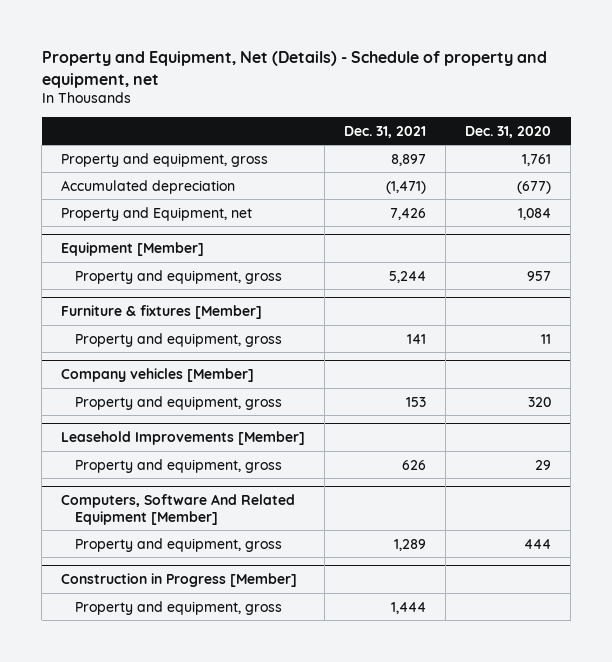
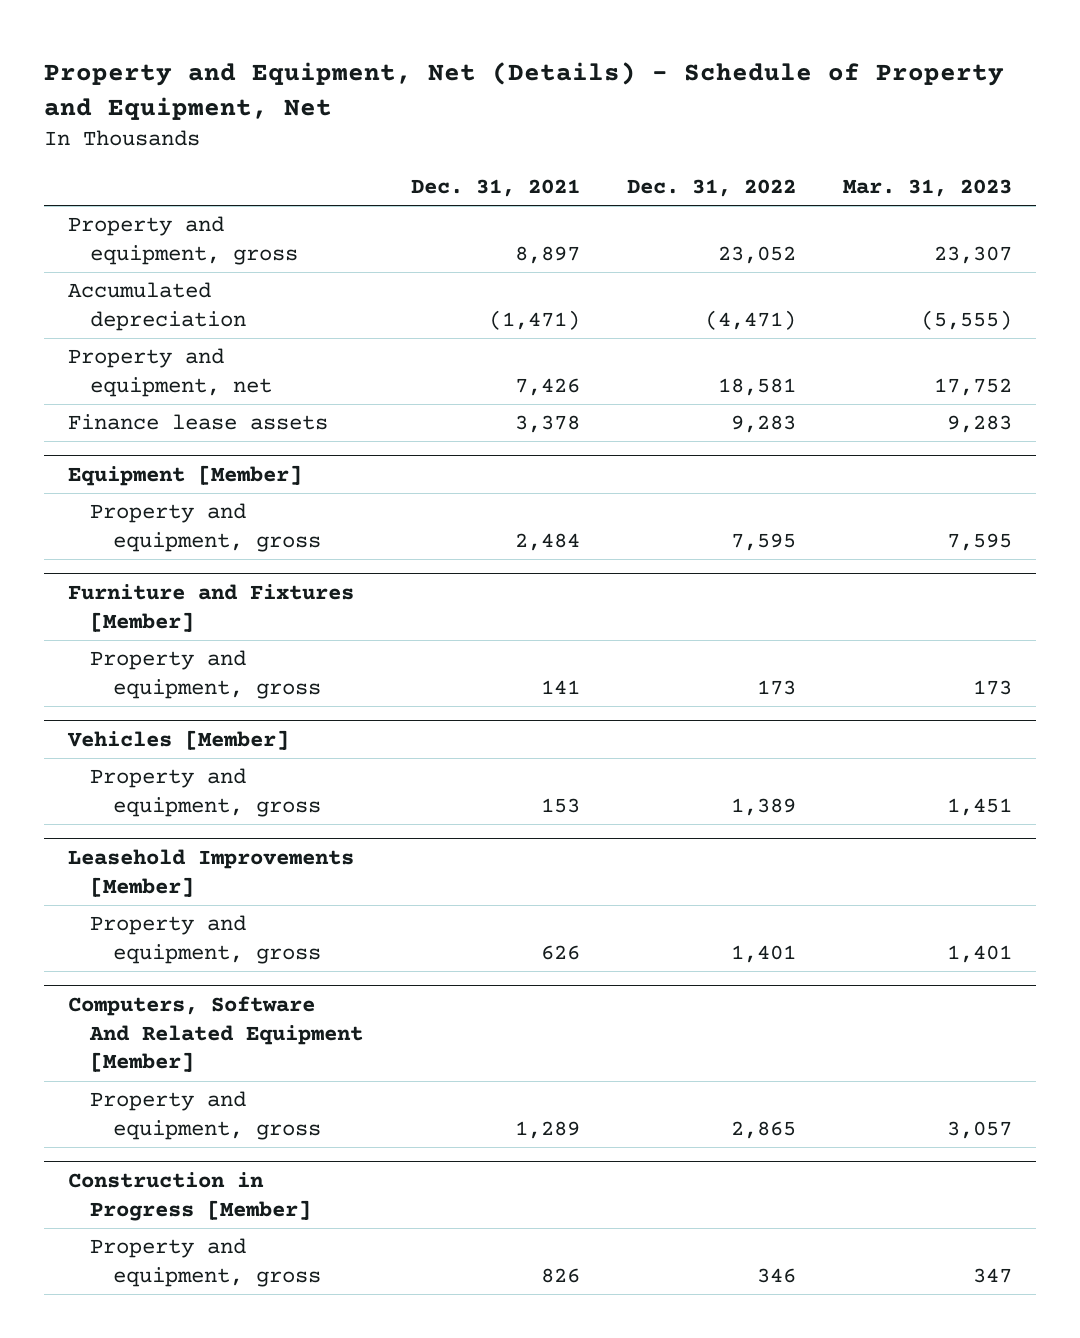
- Property and Equipment, Net (Details) - Schedule of property and equipment, net
+ Property and Equipment, Net (Details) - Schedule of Property and Equipment, Net
- | Dec. 31, 2021 | Dec. 31, 2020
+ | Dec. 31, 2021 | Dec. 31, 2022 | Mar. 31, 2023
- Property and Equipment, net | 7,426 | 1,084
+ Property and equipment, net | 7,426 | 18,581 | 17,752
+ Finance lease assets | 3,378 | 9,283 | 9,283
@ Equipment [Member]
- Property and equipment, gross | 5,244 | 957
- Furniture & fixtures [Member]
@ Equipment [Member]
+ Property and equipment, gross | 2,484 | 7,595 | 7,595
+ Furniture and Fixtures [Member]
- Company vehicles [Member]
+ Vehicles [Member]
@ Construction in Progress [Member]
- Property and equipment, gross | 1,444 |
+ Property and equipment, gross | 826 | 346 | 347

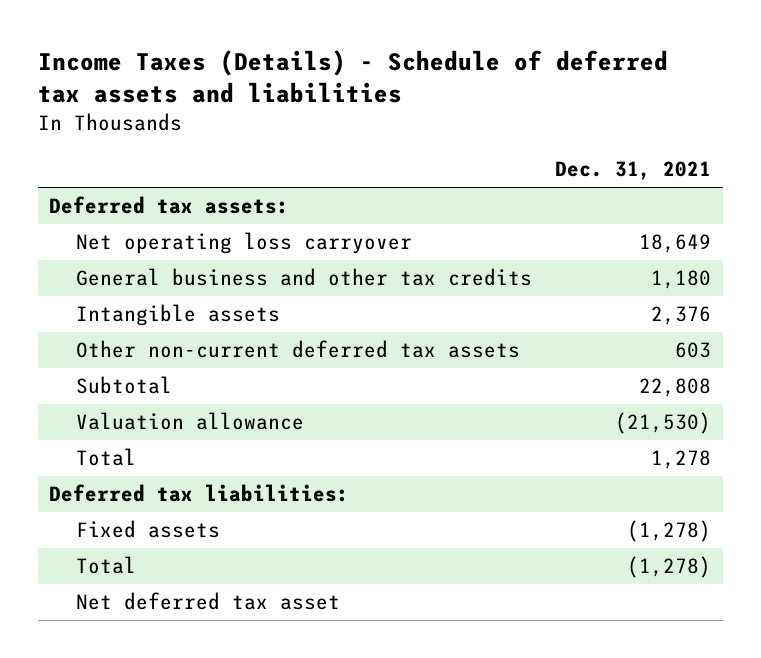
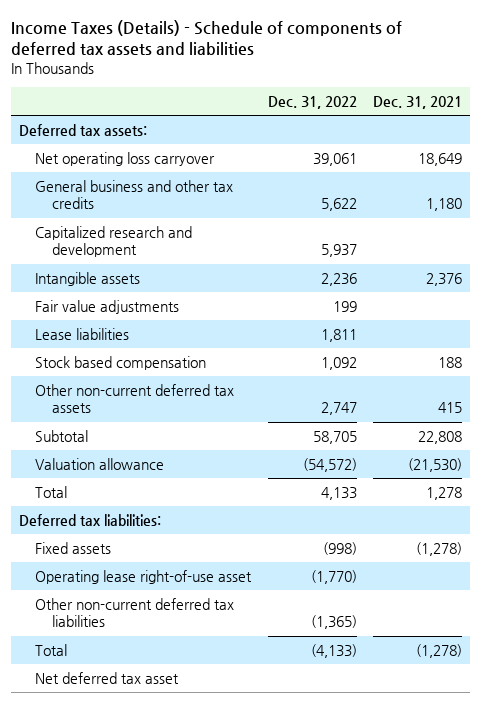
- Income Taxes (Details) - Schedule of deferred tax assets and liabilities
+ Income Taxes (Details) - Schedule of components of deferred tax assets and liabilities
- | Dec. 31, 2021
+ | Dec. 31, 2022 | Dec. 31, 2021
+ Capitalized research and development | 5,937 |
- Other non-current deferred tax assets | 603
+ Fair value adjustments | 199 |
+ Lease liabilities | 1,811 |
+ Stock based compensation | 1,092 | 188
+ Other non-current deferred tax assets | 2,747 | 415
+ Operating lease right-of-use asset | (1,770) |
+ Other non-current deferred tax liabilities | (1,365) |

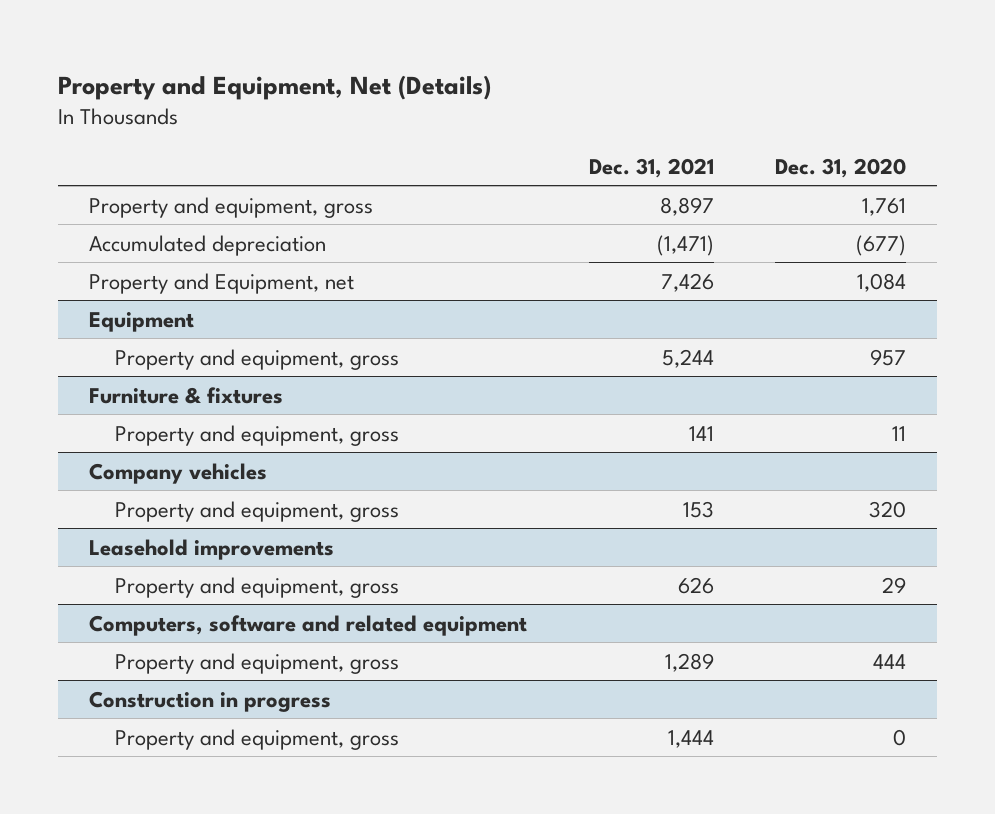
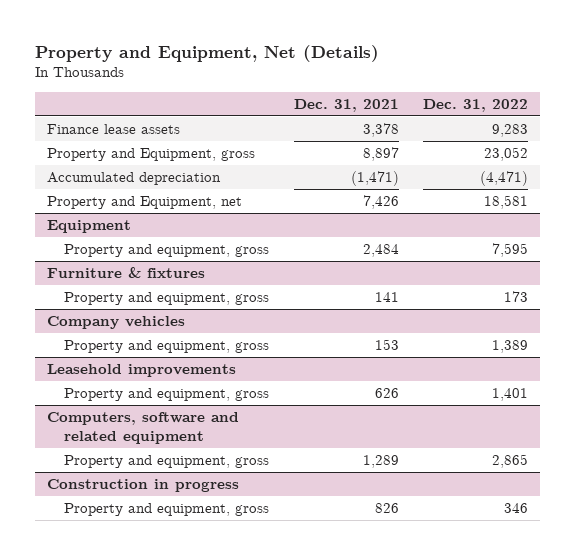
- | Dec. 31, 2021 | Dec. 31, 2020
+ | Dec. 31, 2021 | Dec. 31, 2022
- Property and equipment, gross | 8,897 | 1,761
+ Finance lease assets | 3,378 | 9,283
+ Property and Equipment, gross | 8,897 | 23,052
@ Equipment
- Property and equipment, gross | 5,244 | 957
+ Property and equipment, gross | 2,484 | 7,595
@ Construction in progress
- Property and equipment, gross | 1,444 | 0
+ Property and equipment, gross | 826 | 346

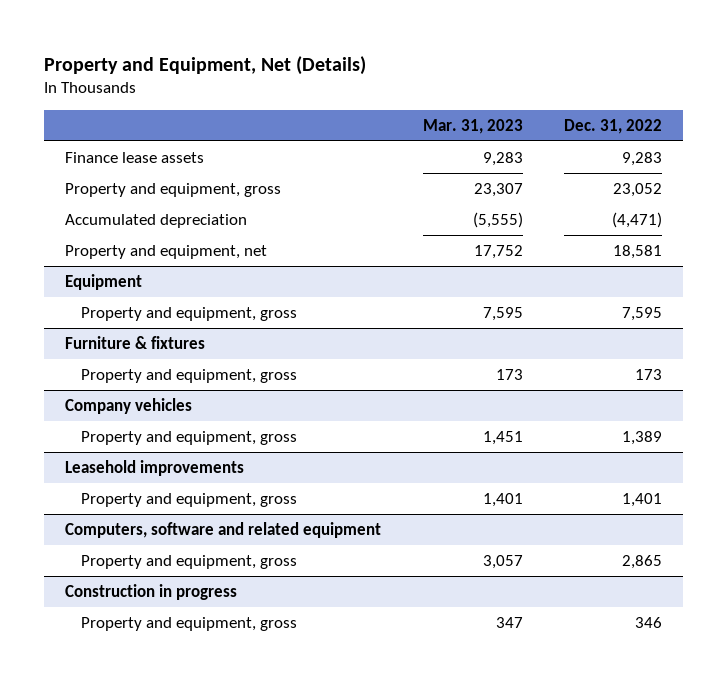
- | Dec. 31, 2021 | Dec. 31, 2022
+ | Mar. 31, 2023 | Dec. 31, 2022
- Property and Equipment, gross | 8,897 | 23,052
+ Property and equipment, gross | 23,307 | 23,052
- Property and Equipment, net | 7,426 | 18,581
+ Property and equipment, net | 17,752 | 18,581

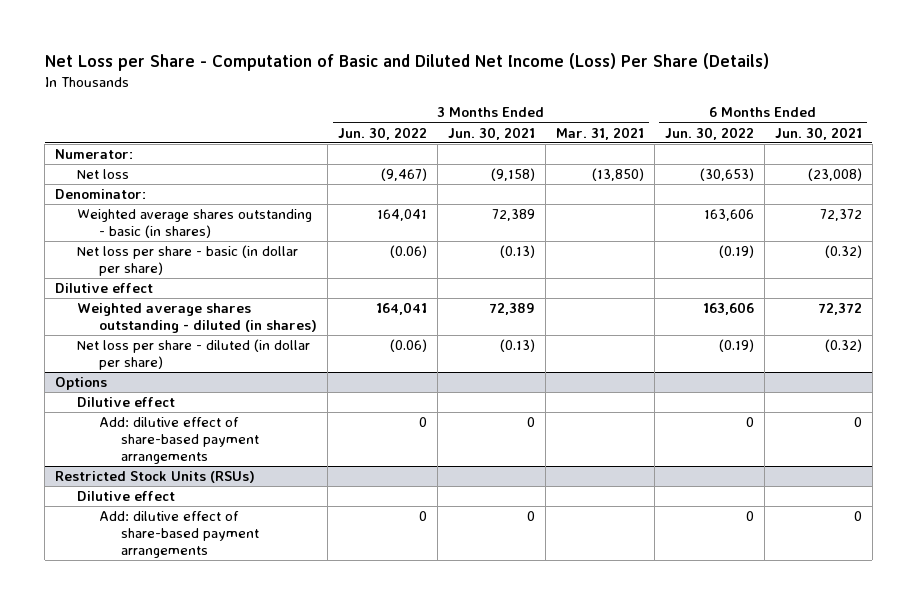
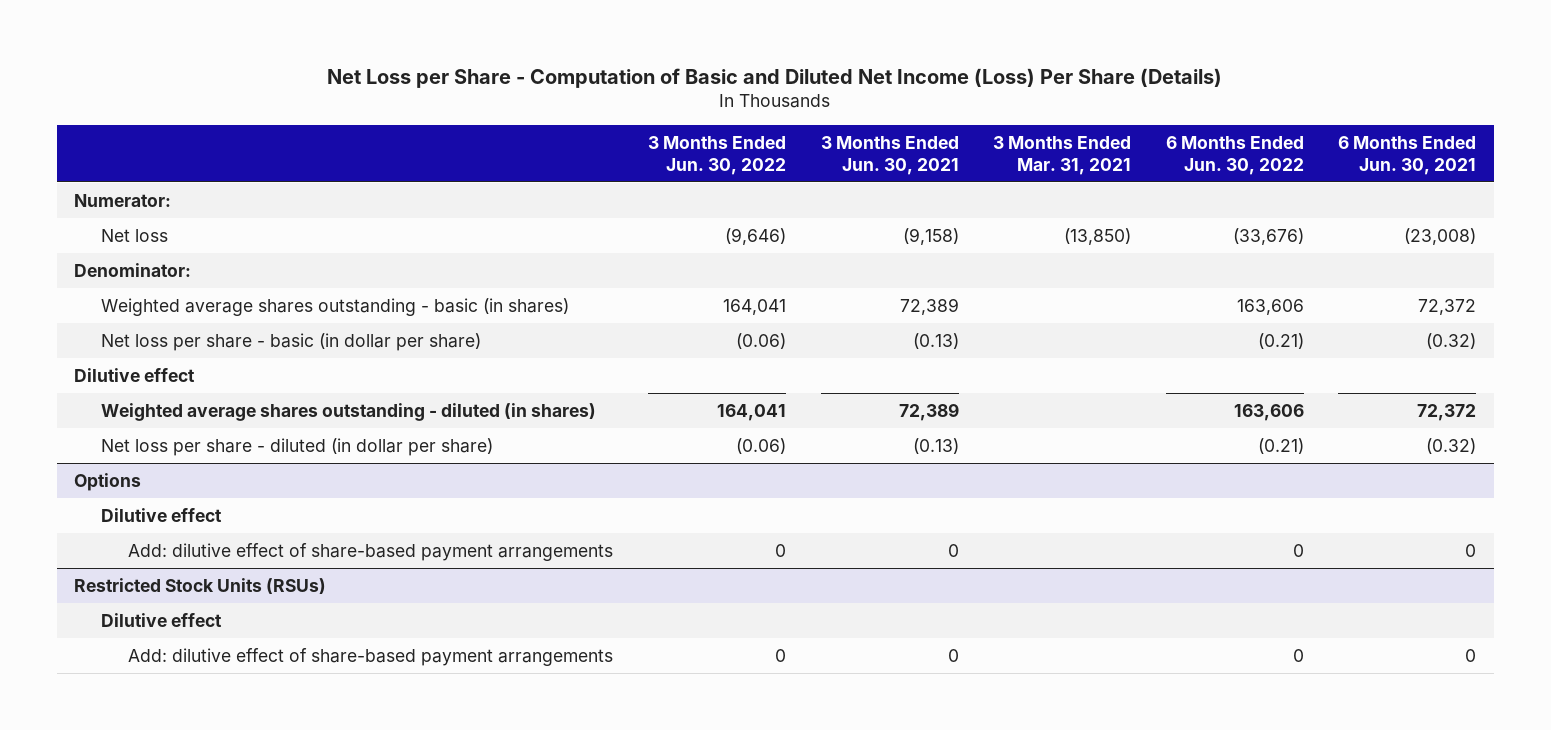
- Net loss | (9,467) | (9,158) | (13,850) | (30,653) | (23,008)
+ Net loss | (9,646) | (9,158) | (13,850) | (33,676) | (23,008)
- Net loss per share - basic (in dollar per share) | (0.06) | (0.13) | | (0.19) | (0.32)
+ Net loss per share - basic (in dollar per share) | (0.06) | (0.13) | | (0.21) | (0.32)
- Net loss per share - diluted (in dollar per share) | (0.06) | (0.13) | | (0.19) | (0.32)
+ Net loss per share - diluted (in dollar per share) | (0.06) | (0.13) | | (0.21) | (0.32)

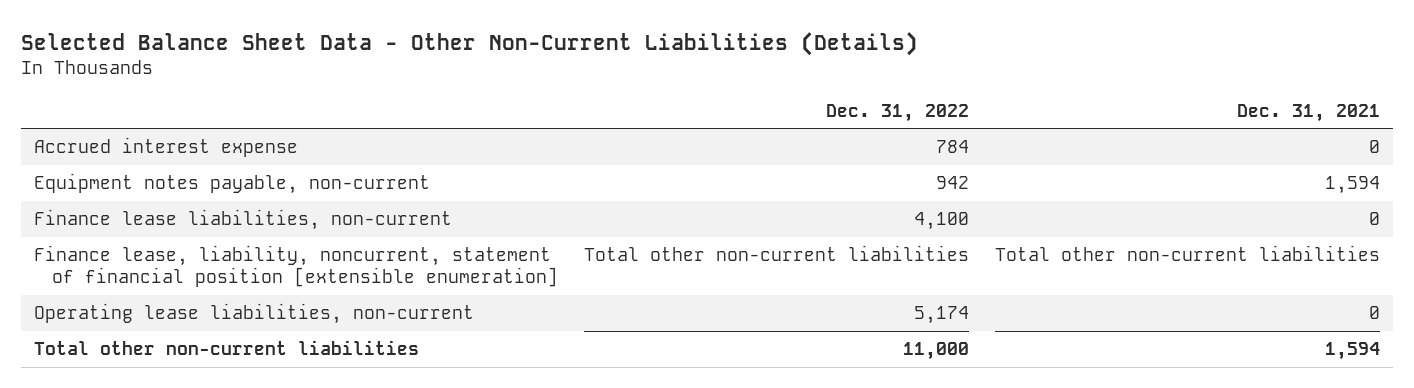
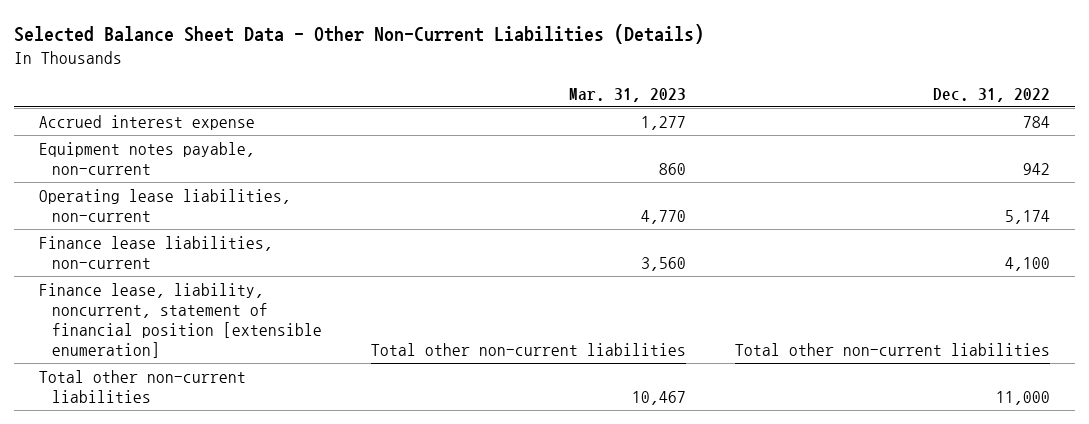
- | Dec. 31, 2022 | Dec. 31, 2021
+ | Mar. 31, 2023 | Dec. 31, 2022
moved up: Operating lease liabilities, non-current | 4,770 | 5,174

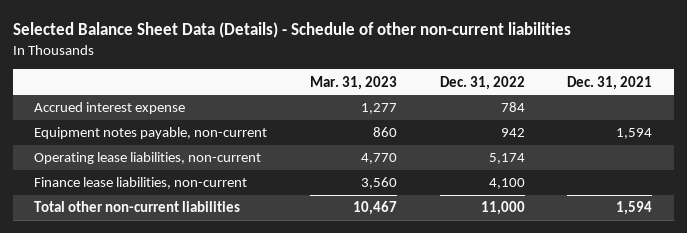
- Selected Balance Sheet Data - Other Non-Current Liabilities (Details)
+ Selected Balance Sheet Data (Details) - Schedule of other non-current liabilities
- | Mar. 31, 2023 | Dec. 31, 2022
+ | Mar. 31, 2023 | Dec. 31, 2022 | Dec. 31, 2021
- Finance lease, liability, noncurrent, statement of financial position [extensible enumeration] | Total other non-current liabilities | Total other non-current liabilities

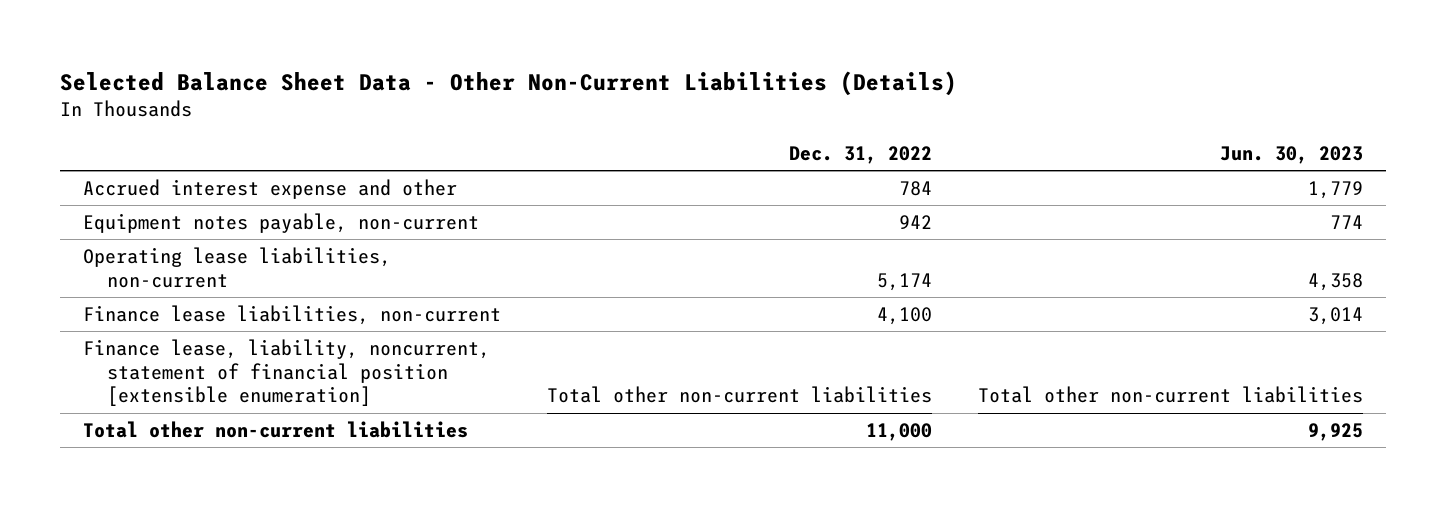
- Selected Balance Sheet Data (Details) - Schedule of other non-current liabilities
+ Selected Balance Sheet Data - Other Non-Current Liabilities (Details)
- | Mar. 31, 2023 | Dec. 31, 2022 | Dec. 31, 2021
+ | Dec. 31, 2022 | Jun. 30, 2023
- Accrued interest expense | 1,277 | 784 |
+ Accrued interest expense and other | 784 | 1,779
+ Finance lease, liability, noncurrent, statement of financial position [extensible enumeration] | Total other non-current liabilities | Total other non-current liabilities

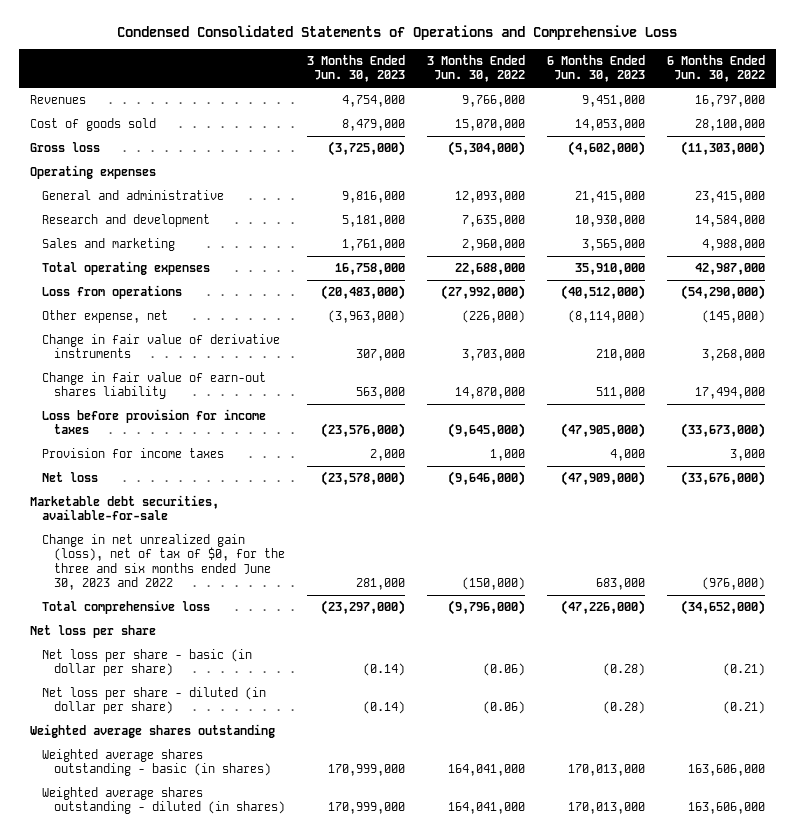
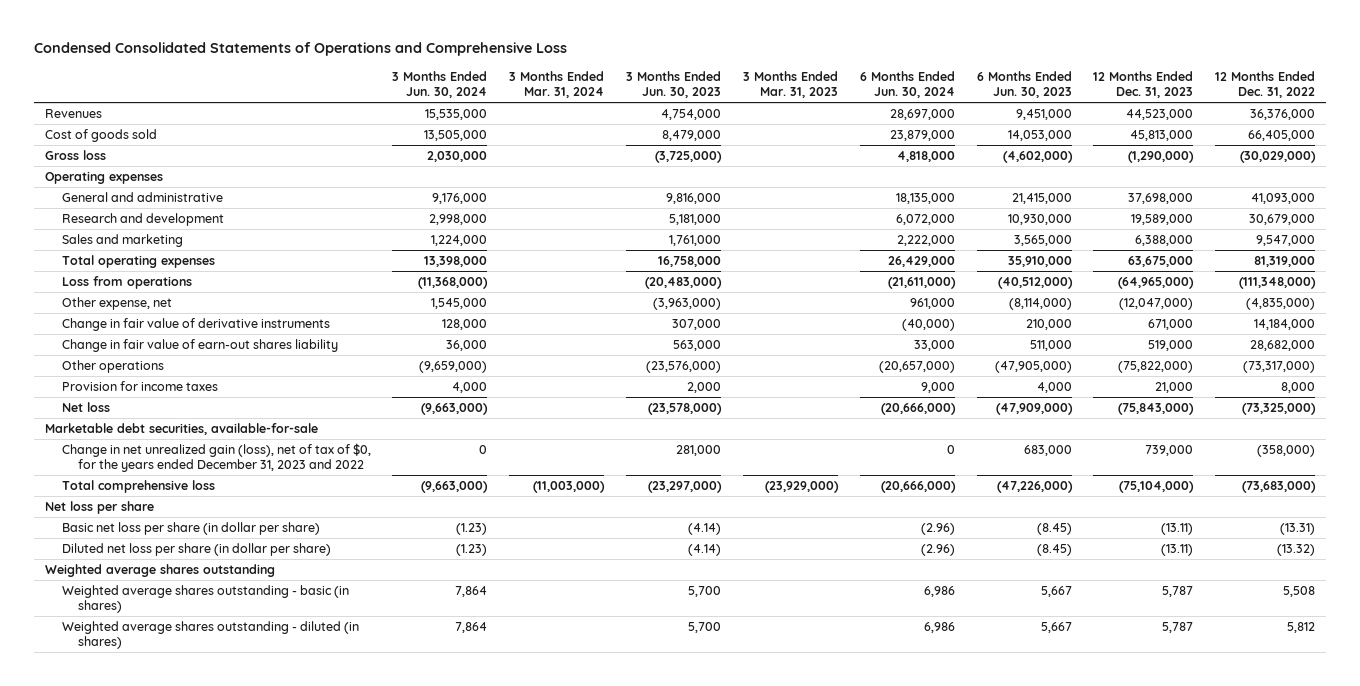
- | 3 Months Ended Jun. 30, 2023 | 3 Months Ended Jun. 30, 2022 | 6 Months Ended Jun. 30, 2023 | 6 Months Ended Jun. 30, 2022
+ | 3 Months Ended Jun. 30, 2024 | 3 Months Ended Mar. 31, 2024 | 3 Months Ended Jun. 30, 2023 | 3 Months Ended Mar. 31, 2023 | 6 Months Ended Jun. 30, 2024 | 6 Months Ended Jun. 30, 2023 | 12 Months Ended Dec. 31, 2023 | 12 Months Ended Dec. 31, 2022
- Loss before provision for income taxes | (23,576,000) | (9,645,000) | (47,905,000) | (33,673,000)
+ Other operations | (9,659,000) | | (23,576,000) | | (20,657,000) | (47,905,000) | (75,822,000) | (73,317,000)
- Change in net unrealized gain (loss), net of tax of $0, for the three and six months ended June 30, 2023 and 2022 | 281,000 | (150,000) | 683,000 | (976,000)
+ Change in net unrealized gain (loss), net of tax of $0, for the years ended December 31, 2023 and 2022 | 0 | | 281,000 | | 0 | 683,000 | 739,000 | (358,000)
- Net loss per share - basic (in dollar per share) | (0.14) | (0.06) | (0.28) | (0.21)
- Net loss per share - diluted (in dollar per share) | (0.14) | (0.06) | (0.28) | (0.21)
+ Basic net loss per share (in dollar per share) | (1.23) | | (4.14) | | (2.96) | (8.45) | (13.11) | (13.31)
+ Diluted net loss per share (in dollar per share) | (1.23) | | (4.14) | | (2.96) | (8.45) | (13.11) | (13.32)
- Weighted average shares outstanding - basic (in shares) | 170,999,000 | 164,041,000 | 170,013,000 | 163,606,000
- Weighted average shares outstanding - diluted (in shares) | 170,999,000 | 164,041,000 | 170,013,000 | 163,606,000
+ Weighted average shares outstanding - basic (in shares) | 7,864 | | 5,700 | | 6,986 | 5,667 | 5,787 | 5,508
+ Weighted average shares outstanding - diluted (in shares) | 7,864 | | 5,700 | | 6,986 | 5,667 | 5,787 | 5,812

